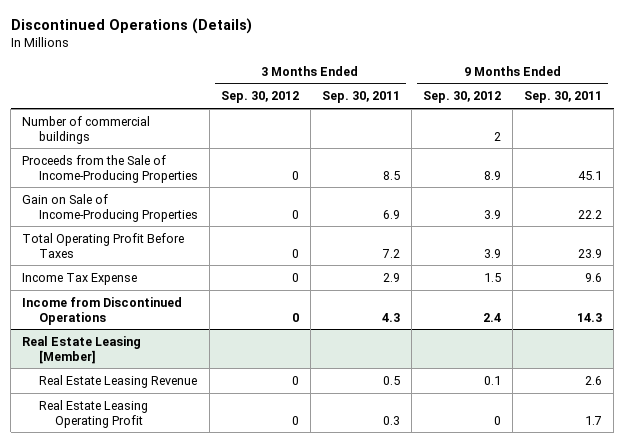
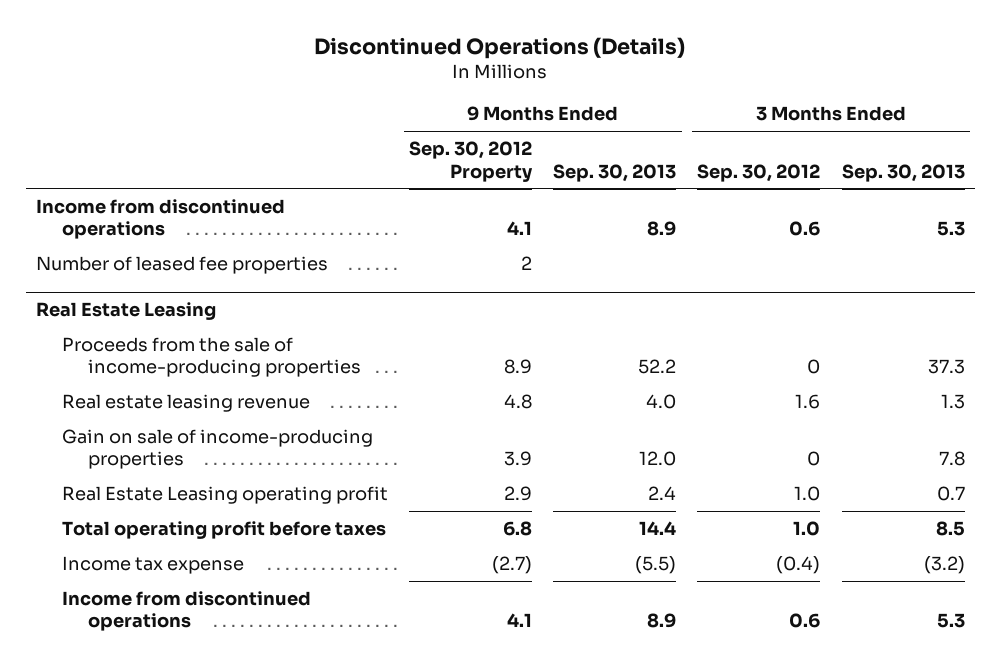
- | 3 Months Ended Sep. 30, 2012 | 3 Months Ended Sep. 30, 2011 | 9 Months Ended Sep. 30, 2012 | 9 Months Ended Sep. 30, 2011
+ | 9 Months Ended Sep. 30, 2012 Property | 9 Months Ended Sep. 30, 2013 | 3 Months Ended Sep. 30, 2012 | 3 Months Ended Sep. 30, 2013
- Number of commercial buildings | | | 2 |
- Proceeds from the Sale of Income-Producing Properties | 0 | 8.5 | 8.9 | 45.1
- Gain on Sale of Income-Producing Properties | 0 | 6.9 | 3.9 | 22.2
- Total Operating Profit Before Taxes | 0 | 7.2 | 3.9 | 23.9
- Income Tax Expense | 0 | 2.9 | 1.5 | 9.6
- Income from Discontinued Operations | 0 | 4.3 | 2.4 | 14.3
- Real Estate Leasing [Member]
- Real Estate Leasing Revenue | 0 | 0.5 | 0.1 | 2.6
- Real Estate Leasing Operating Profit | 0 | 0.3 | 0 | 1.7
+ Income from discontinued operations | 4.1 | 8.9 | 0.6 | 5.3
+ Number of leased fee properties | 2 | | |
+ Real Estate Leasing
+ Proceeds from the sale of income-producing properties | 8.9 | 52.2 | 0 | 37.3
+ Real estate leasing revenue | 4.8 | 4.0 | 1.6 | 1.3
+ Gain on sale of income-producing properties | 3.9 | 12.0 | 0 | 7.8
+ Real Estate Leasing operating profit | 2.9 | 2.4 | 1.0 | 0.7
+ Total operating profit before taxes | 6.8 | 14.4 | 1.0 | 8.5
+ Income tax expense | (2.7) | (5.5) | (0.4) | (3.2)
+ Income from discontinued operations | 4.1 | 8.9 | 0.6 | 5.3

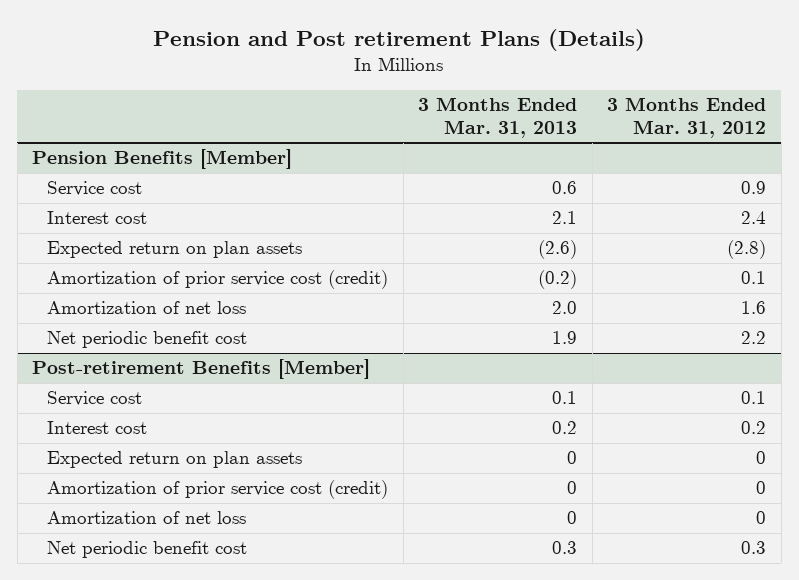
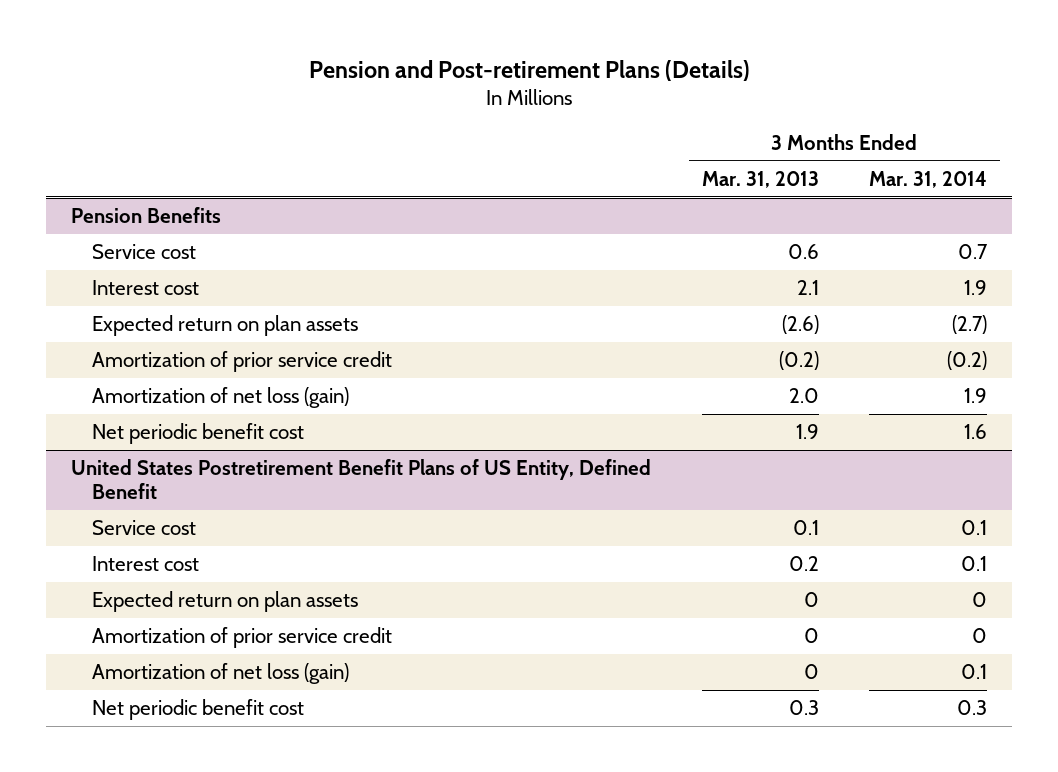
- Pension and Post retirement Plans (Details)
+ Pension and Post-retirement Plans (Details)
- | 3 Months Ended Mar. 31, 2013 | 3 Months Ended Mar. 31, 2012
+ | 3 Months Ended Mar. 31, 2013 | 3 Months Ended Mar. 31, 2014
- Pension Benefits [Member]
+ Pension Benefits
- Amortization of prior service cost (credit) | (0.2) | 0.1
- Amortization of net loss | 2.0 | 1.6
+ Amortization of prior service credit | (0.2) | (0.2)
+ Amortization of net loss (gain) | 2.0 | 1.9
- Post-retirement Benefits [Member]
+ United States Postretirement Benefit Plans of US Entity, Defined Benefit
- Amortization of prior service cost (credit) | 0 | 0
- Amortization of net loss | 0 | 0
+ Amortization of prior service credit | 0 | 0
+ Amortization of net loss (gain) | 0 | 0.1

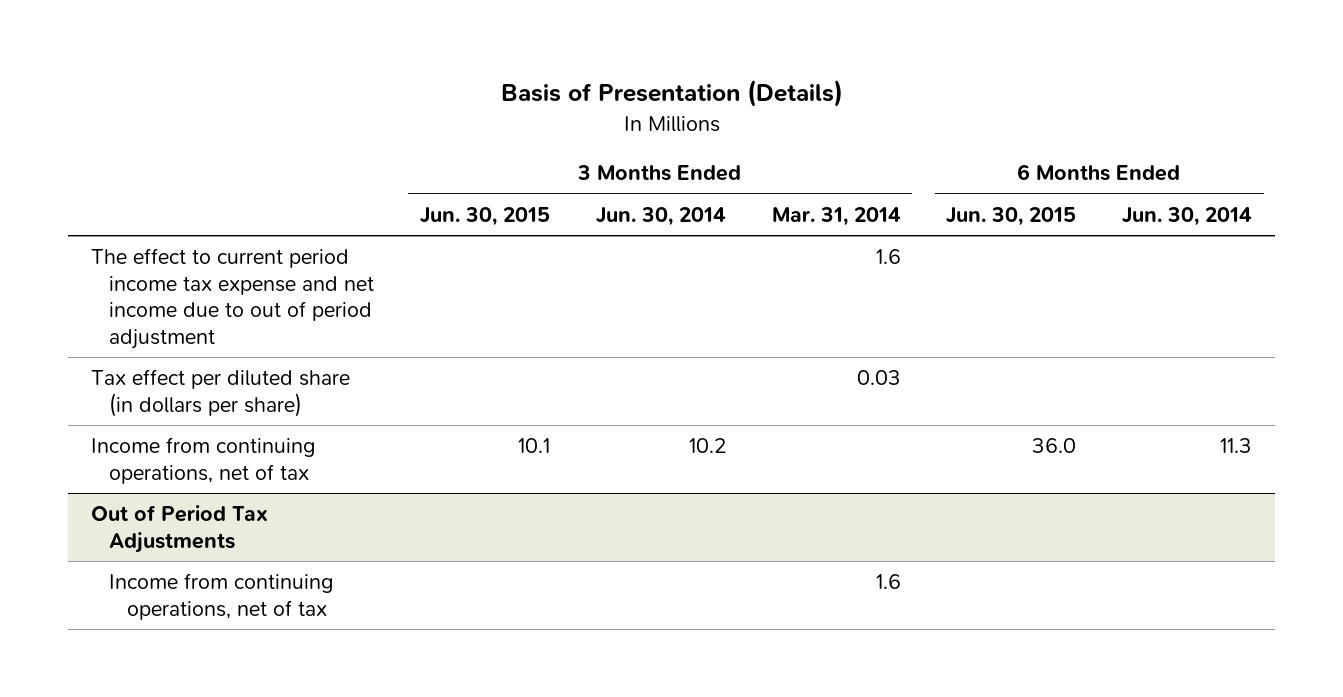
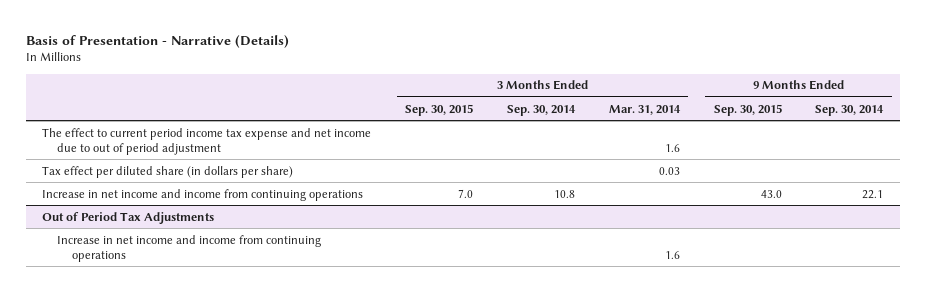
- Basis of Presentation (Details)
+ Basis of Presentation - Narrative (Details)
- | 3 Months Ended Jun. 30, 2015 | 3 Months Ended Jun. 30, 2014 | 3 Months Ended Mar. 31, 2014 | 6 Months Ended Jun. 30, 2015 | 6 Months Ended Jun. 30, 2014
+ | 3 Months Ended Sep. 30, 2015 | 3 Months Ended Sep. 30, 2014 | 3 Months Ended Mar. 31, 2014 | 9 Months Ended Sep. 30, 2015 | 9 Months Ended Sep. 30, 2014
- Income from continuing operations, net of tax | 10.1 | 10.2 | | 36.0 | 11.3
+ Increase in net income and income from continuing operations | 7.0 | 10.8 | | 43.0 | 22.1
@ Out of Period Tax Adjustments
- Income from continuing operations, net of tax | | | 1.6 | |
+ Increase in net income and income from continuing operations | | | 1.6 | |

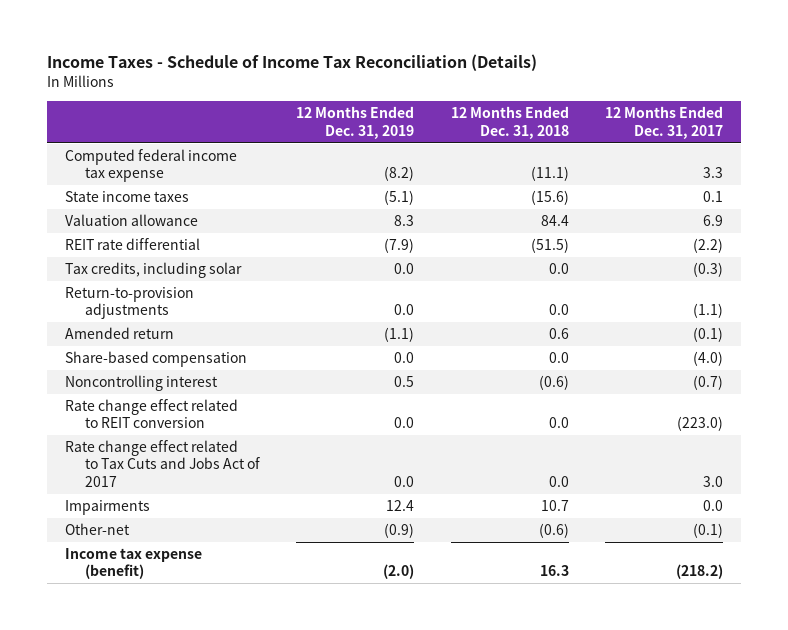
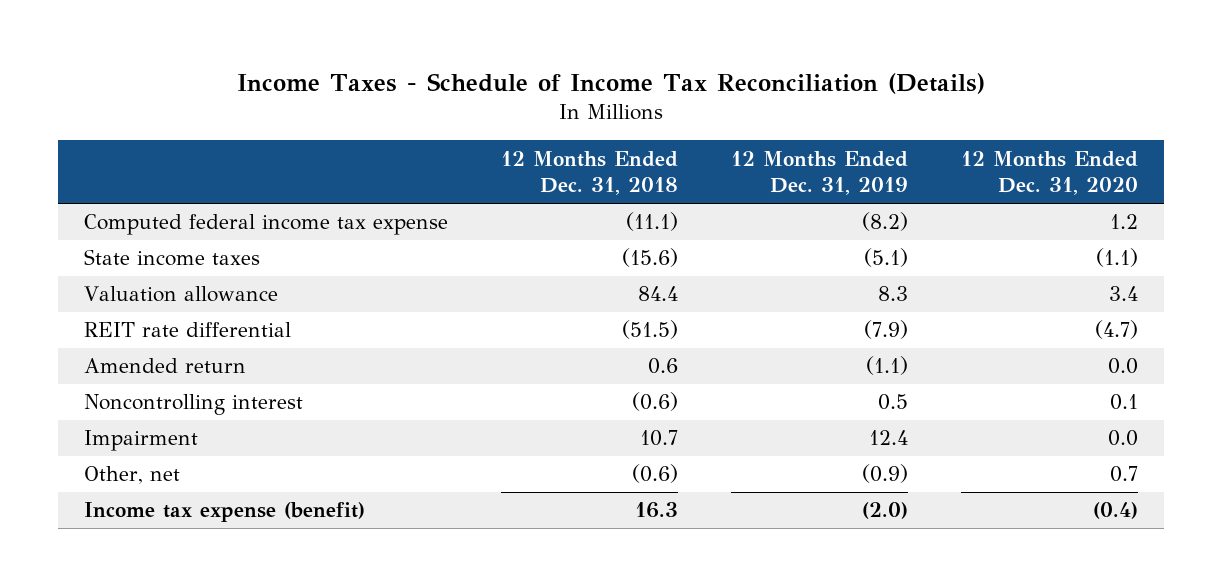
- | 12 Months Ended Dec. 31, 2019 | 12 Months Ended Dec. 31, 2018 | 12 Months Ended Dec. 31, 2017
+ | 12 Months Ended Dec. 31, 2018 | 12 Months Ended Dec. 31, 2019 | 12 Months Ended Dec. 31, 2020
- Tax credits, including solar | 0.0 | 0.0 | (0.3)
- Return-to-provision adjustments | 0.0 | 0.0 | (1.1)
- Share-based compensation | 0.0 | 0.0 | (4.0)
- Rate change effect related to REIT conversion | 0.0 | 0.0 | (223.0)
- Rate change effect related to Tax Cuts and Jobs Act of 2017 | 0.0 | 0.0 | 3.0
- Impairments | 12.4 | 10.7 | 0.0
- Other-net | (0.9) | (0.6) | (0.1)
+ Impairment | 10.7 | 12.4 | 0.0
+ Other, net | (0.6) | (0.9) | 0.7

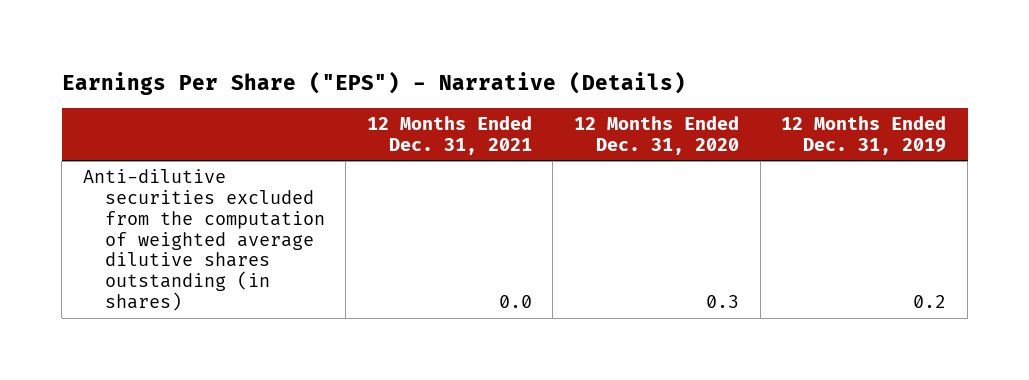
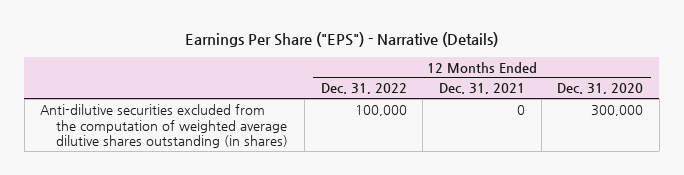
- | 12 Months Ended Dec. 31, 2021 | 12 Months Ended Dec. 31, 2020 | 12 Months Ended Dec. 31, 2019
+ | 12 Months Ended Dec. 31, 2022 | 12 Months Ended Dec. 31, 2021 | 12 Months Ended Dec. 31, 2020
- Anti-dilutive securities excluded from the computation of weighted average dilutive shares outstanding (in shares) | 0.0 | 0.3 | 0.2
+ Anti-dilutive securities excluded from the computation of weighted average dilutive shares outstanding (in shares) | 100,000 | 0 | 300,000

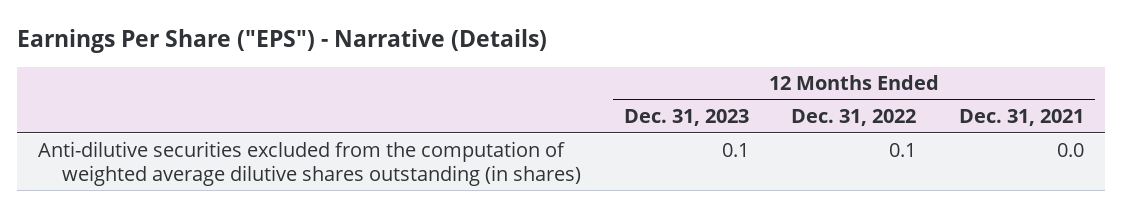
- | 12 Months Ended Dec. 31, 2022 | 12 Months Ended Dec. 31, 2021 | 12 Months Ended Dec. 31, 2020
+ | 12 Months Ended Dec. 31, 2023 | 12 Months Ended Dec. 31, 2022 | 12 Months Ended Dec. 31, 2021
- Anti-dilutive securities excluded from the computation of weighted average dilutive shares outstanding (in shares) | 100,000 | 0 | 300,000
+ Anti-dilutive securities excluded from the computation of weighted average dilutive shares outstanding (in shares) | 0.1 | 0.1 | 0.0

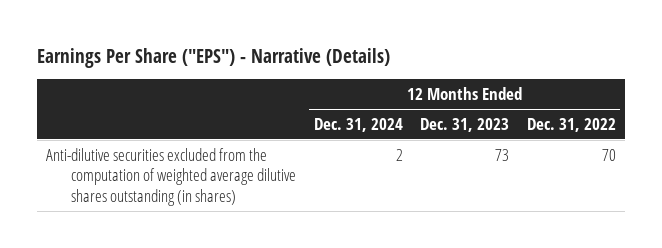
- | 12 Months Ended Dec. 31, 2023 | 12 Months Ended Dec. 31, 2022 | 12 Months Ended Dec. 31, 2021
+ | 12 Months Ended Dec. 31, 2024 | 12 Months Ended Dec. 31, 2023 | 12 Months Ended Dec. 31, 2022
- Anti-dilutive securities excluded from the computation of weighted average dilutive shares outstanding (in shares) | 0.1 | 0.1 | 0.0
+ Anti-dilutive securities excluded from the computation of weighted average dilutive shares outstanding (in shares) | 2 | 73 | 70

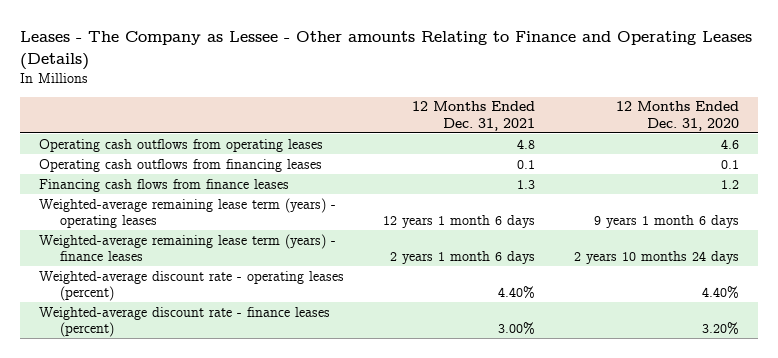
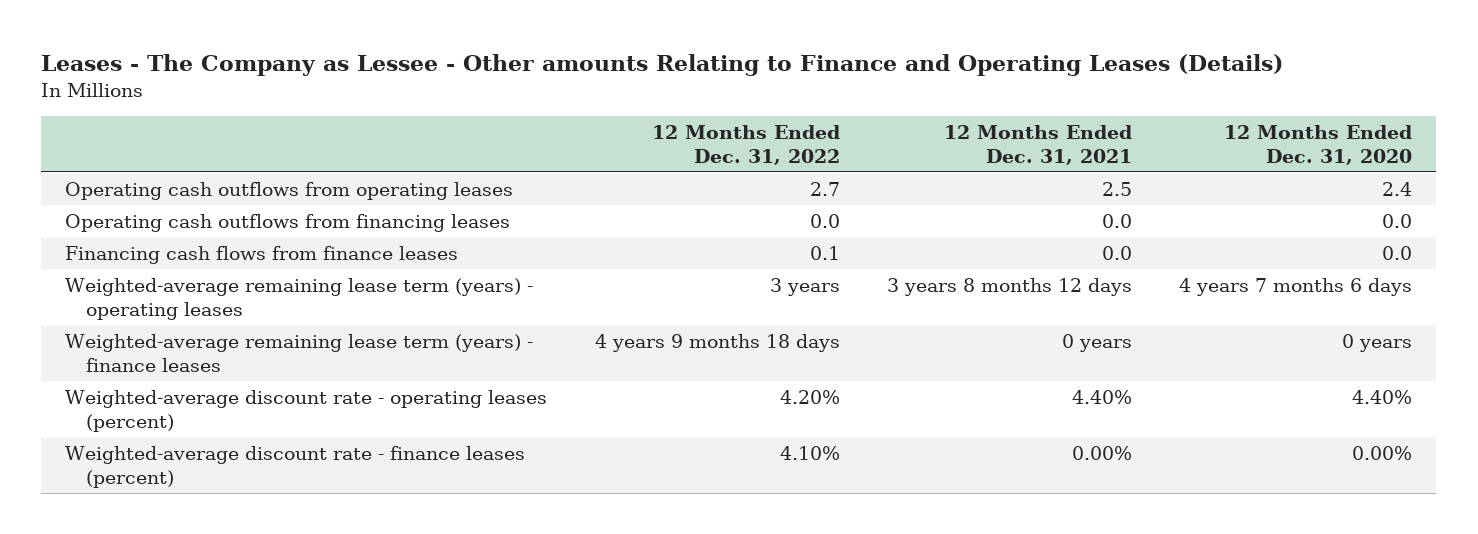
- | 12 Months Ended Dec. 31, 2021 | 12 Months Ended Dec. 31, 2020
+ | 12 Months Ended Dec. 31, 2022 | 12 Months Ended Dec. 31, 2021 | 12 Months Ended Dec. 31, 2020
- Operating cash outflows from operating leases | 4.8 | 4.6
- Operating cash outflows from financing leases | 0.1 | 0.1
- Financing cash flows from finance leases | 1.3 | 1.2
- Weighted-average remaining lease term (years) - operating leases | 12 years 1 month 6 days | 9 years 1 month 6 days
- Weighted-average remaining lease term (years) - finance leases | 2 years 1 month 6 days | 2 years 10 months 24 days
+ Operating cash outflows from operating leases | 2.7 | 2.5 | 2.4
+ Operating cash outflows from financing leases | 0.0 | 0.0 | 0.0
+ Financing cash flows from finance leases | 0.1 | 0.0 | 0.0
+ Weighted-average remaining lease term (years) - operating leases | 3 years | 3 years 8 months 12 days | 4 years 7 months 6 days
+ Weighted-average remaining lease term (years) - finance leases | 4 years 9 months 18 days | 0 years | 0 years
- Weighted-average discount rate - finance leases (percent) | 3.00% | 3.20%
+ Weighted-average discount rate - finance leases (percent) | 4.10% | 0.00% | 0.00%

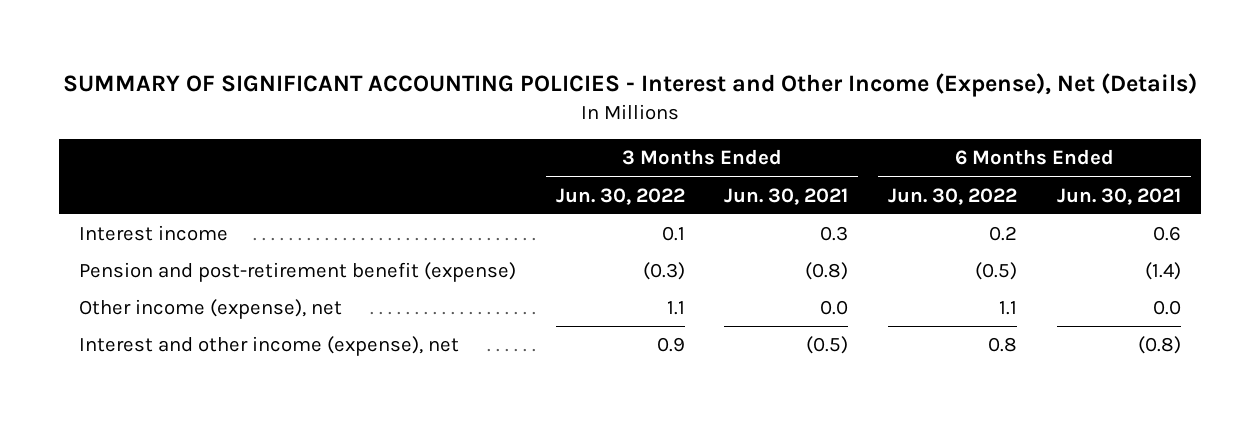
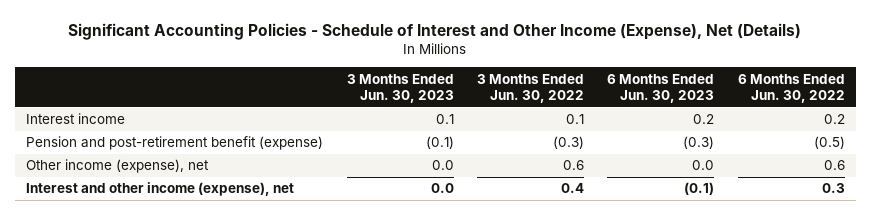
- SUMMARY OF SIGNIFICANT ACCOUNTING POLICIES - Interest and Other Income (Expense), Net (Details)
+ Significant Accounting Policies - Schedule of Interest and Other Income (Expense), Net (Details)
- | 3 Months Ended Jun. 30, 2022 | 3 Months Ended Jun. 30, 2021 | 6 Months Ended Jun. 30, 2022 | 6 Months Ended Jun. 30, 2021
+ | 3 Months Ended Jun. 30, 2023 | 3 Months Ended Jun. 30, 2022 | 6 Months Ended Jun. 30, 2023 | 6 Months Ended Jun. 30, 2022
- Other income (expense), net | 1.1 | 0.0 | 1.1 | 0.0
- Interest and other income (expense), net | 0.9 | (0.5) | 0.8 | (0.8)
+ Other income (expense), net | 0.0 | 0.6 | 0.0 | 0.6
+ Interest and other income (expense), net | 0.0 | 0.4 | (0.1) | 0.3

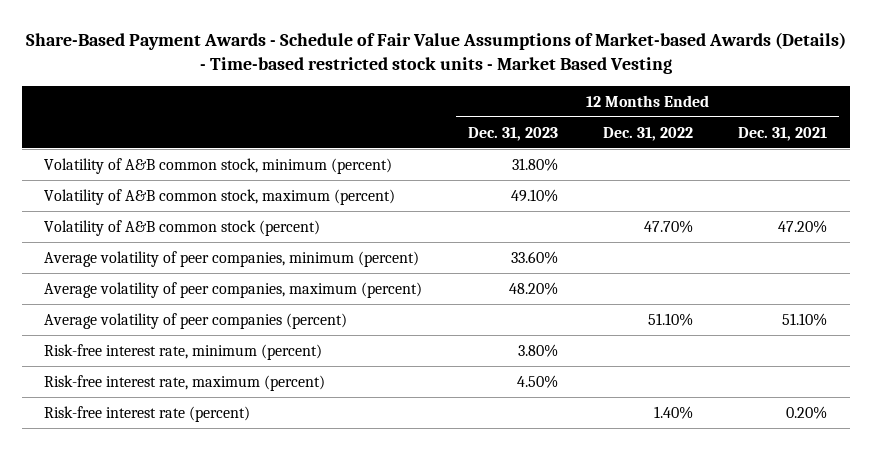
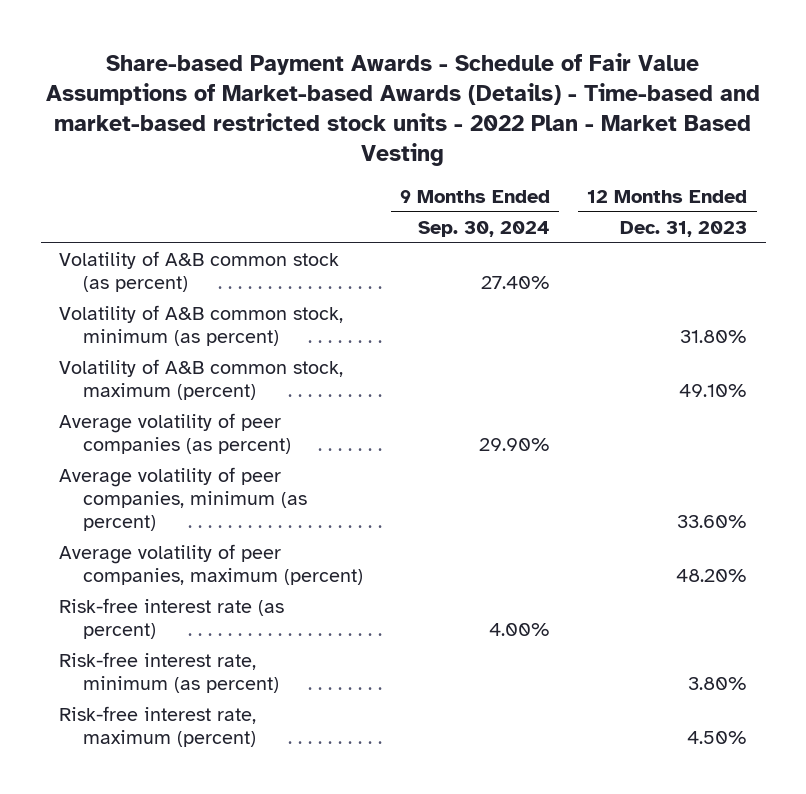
- Share-Based Payment Awards - Schedule of Fair Value Assumptions of Market-based Awards (Details) - Time-based restricted stock units - Market Based Vesting
+ Share-based Payment Awards - Schedule of Fair Value Assumptions of Market-based Awards (Details) - Time-based and market-based restricted stock units - 2022 Plan - Market Based Vesting
- | 12 Months Ended Dec. 31, 2023 | 12 Months Ended Dec. 31, 2022 | 12 Months Ended Dec. 31, 2021
+ | 9 Months Ended Sep. 30, 2024 | 12 Months Ended Dec. 31, 2023
- Volatility of A&B common stock, minimum (percent) | 31.80% | |
+ Volatility of A&B common stock (as percent) | 27.40% |
+ Volatility of A&B common stock, minimum (as percent) | | 31.80%
- Volatility of A&B common stock (percent) | | 47.70% | 47.20%
- Average volatility of peer companies, minimum (percent) | 33.60% | |
+ Average volatility of peer companies (as percent) | 29.90% |
+ Average volatility of peer companies, minimum (as percent) | | 33.60%
- Average volatility of peer companies (percent) | | 51.10% | 51.10%
- Risk-free interest rate, minimum (percent) | 3.80% | |
+ Risk-free interest rate (as percent) | 4.00% |
+ Risk-free interest rate, minimum (as percent) | | 3.80%
- Risk-free interest rate (percent) | | 1.40% | 0.20%

